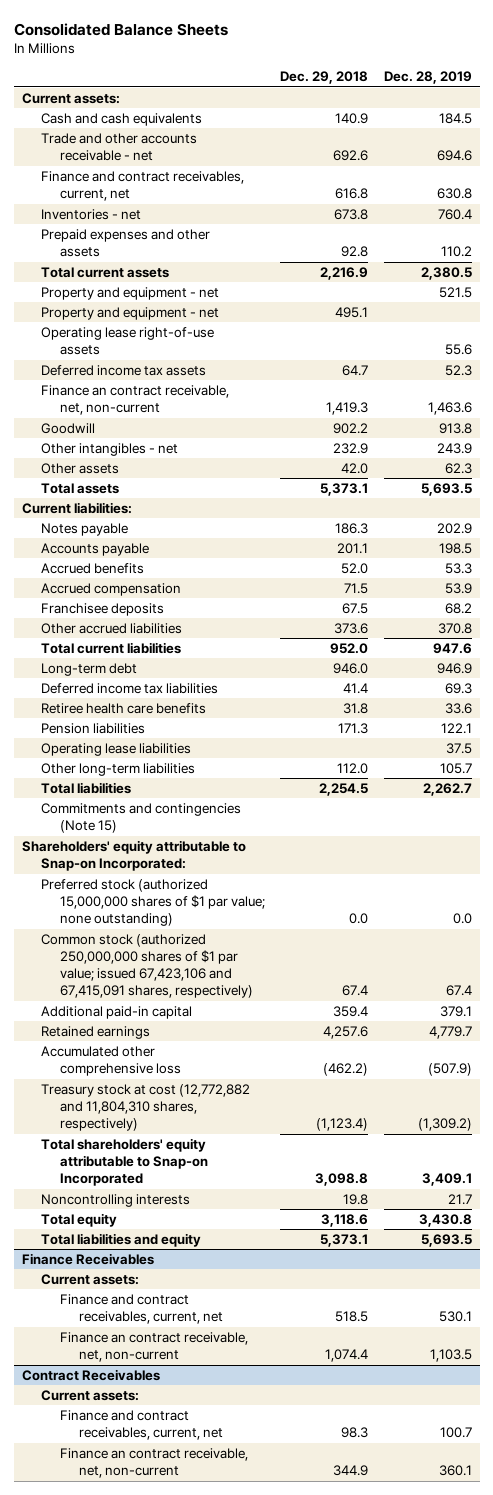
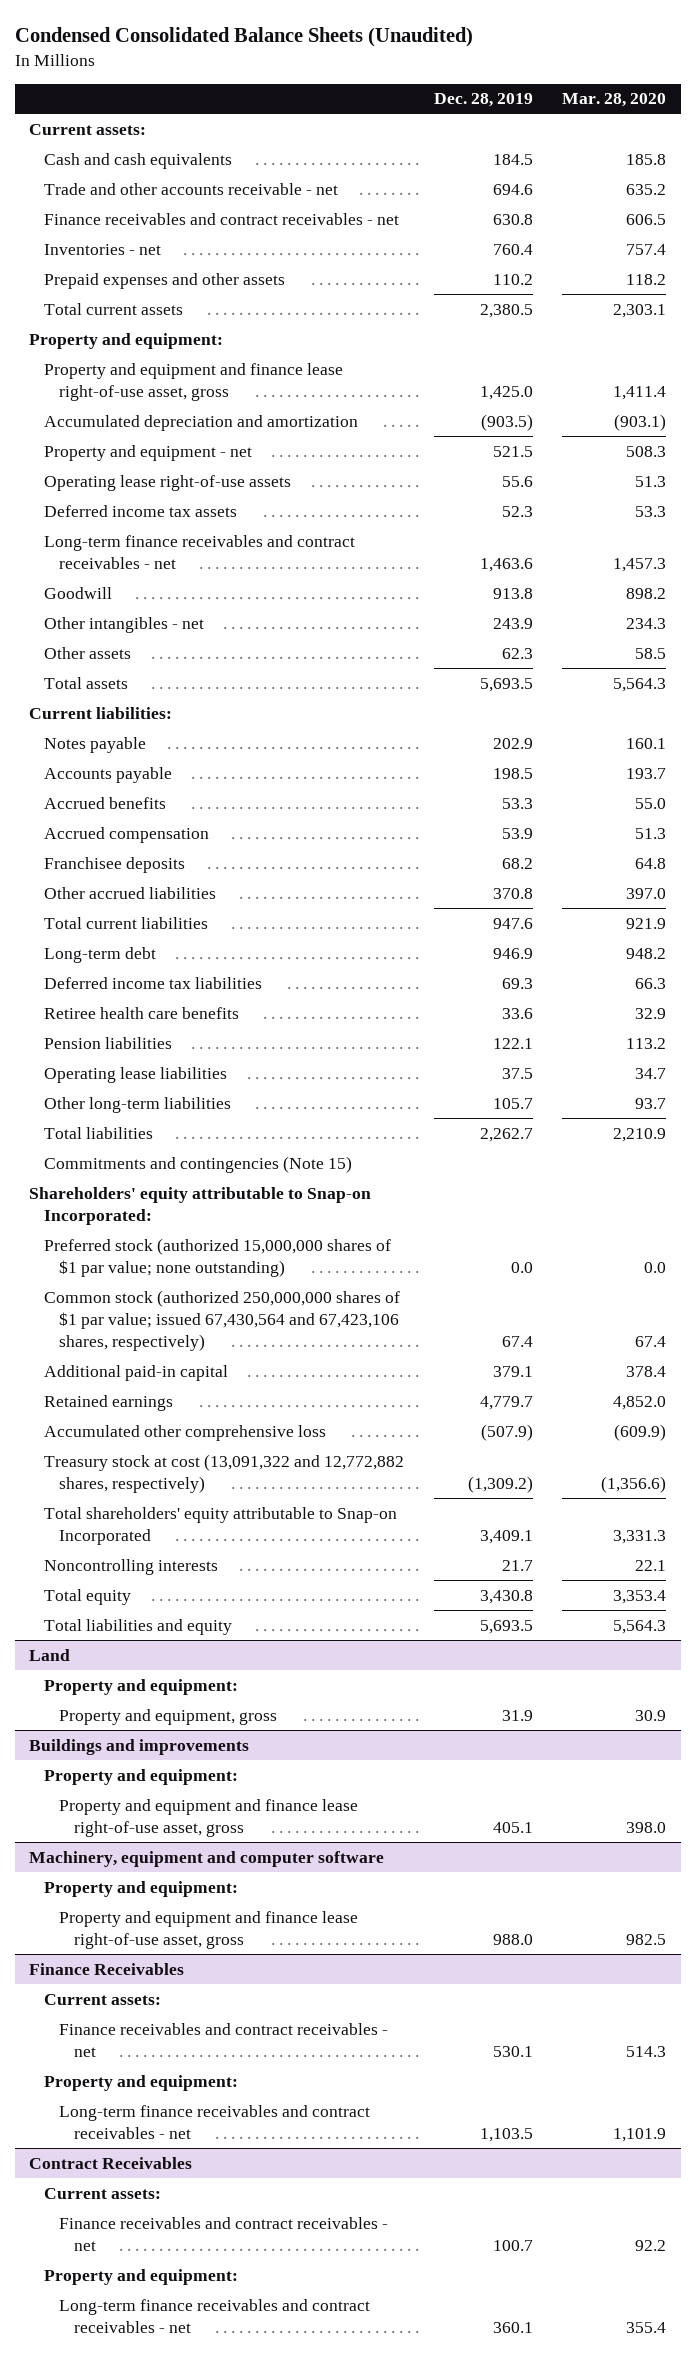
- Consolidated Balance Sheets
+ Condensed Consolidated Balance Sheets (Unaudited)
- | Dec. 29, 2018 | Dec. 28, 2019
+ | Dec. 28, 2019 | Mar. 28, 2020
- Finance and contract receivables, current, net | 616.8 | 630.8
+ Finance receivables and contract receivables - net | 630.8 | 606.5
+ Property and equipment:
+ Property and equipment and finance lease right-of-use asset, gross | 1,425.0 | 1,411.4
+ Accumulated depreciation and amortization | (903.5) | (903.1)
- Property and equipment - net | 495.1 |
- Finance an contract receivable, net, non-current | 1,419.3 | 1,463.6
+ Long-term finance receivables and contract receivables - net | 1,463.6 | 1,457.3
- Common stock (authorized 250,000,000 shares of $1 par value; issued 67,423,106 and 67,415,091 shares, respectively) | 67.4 | 67.4
+ Common stock (authorized 250,000,000 shares of $1 par value; issued 67,430,564 and 67,423,106 shares, respectively) | 67.4 | 67.4
- Treasury stock at cost (12,772,882 and 11,804,310 shares, respectively) | (1,123.4) | (1,309.2)
+ Treasury stock at cost (13,091,322 and 12,772,882 shares, respectively) | (1,309.2) | (1,356.6)
+ Land
+ Property and equipment:
+ Property and equipment, gross | 31.9 | 30.9
+ Buildings and improvements
+ Property and equipment:
+ Property and equipment and finance lease right-of-use asset, gross | 405.1 | 398.0
+ Machinery, equipment and computer software
+ Property and equipment:
+ Property and equipment and finance lease right-of-use asset, gross | 988.0 | 982.5
@ Finance Receivables
- Finance and contract receivables, current, net | 518.5 | 530.1
- Finance an contract receivable, net, non-current | 1,074.4 | 1,103.5
+ Finance receivables and contract receivables - net | 530.1 | 514.3
+ Property and equipment:
+ Long-term finance receivables and contract receivables - net | 1,103.5 | 1,101.9
@ Contract Receivables
- Finance and contract receivables, current, net | 98.3 | 100.7
- Finance an contract receivable, net, non-current | 344.9 | 360.1
+ Finance receivables and contract receivables - net | 100.7 | 92.2
+ Property and equipment:
+ Long-term finance receivables and contract receivables - net | 360.1 | 355.4

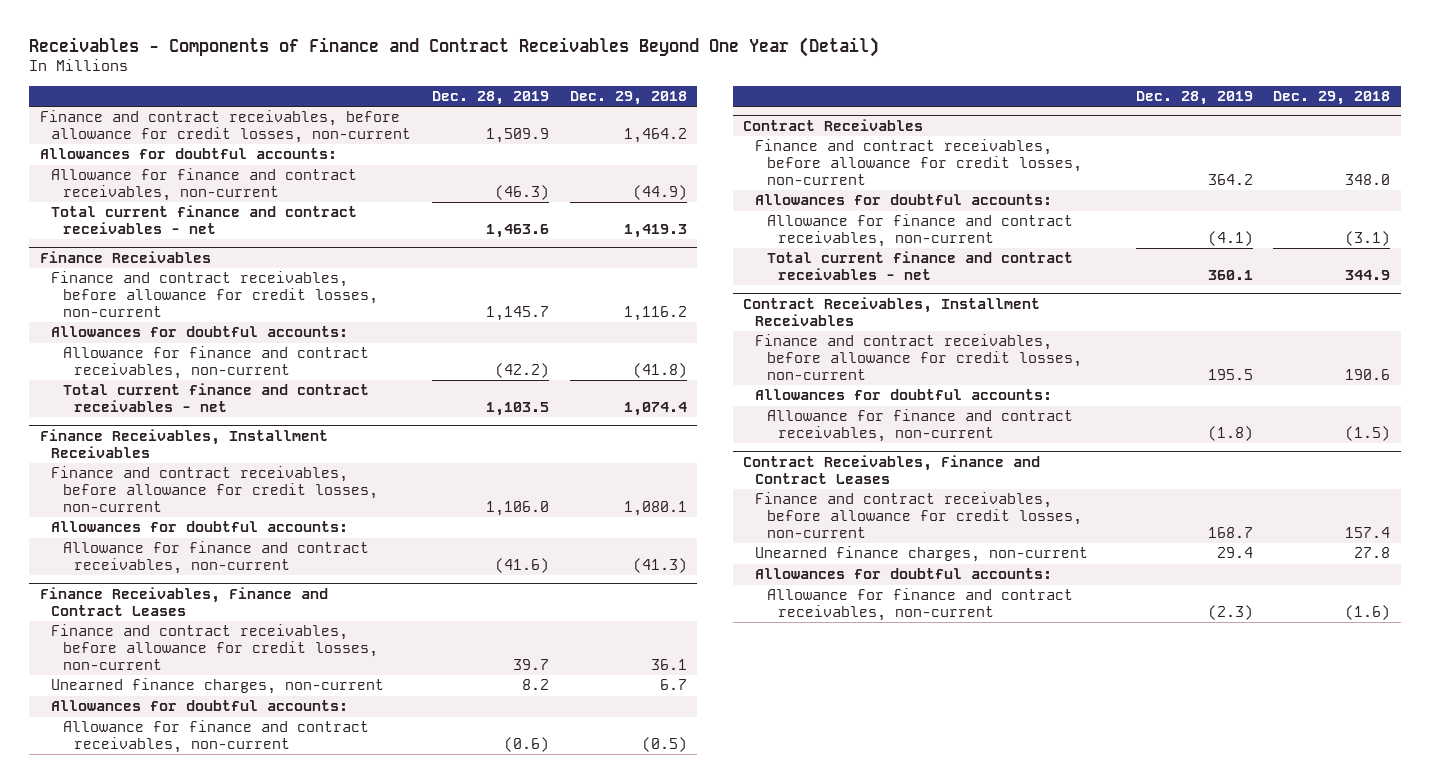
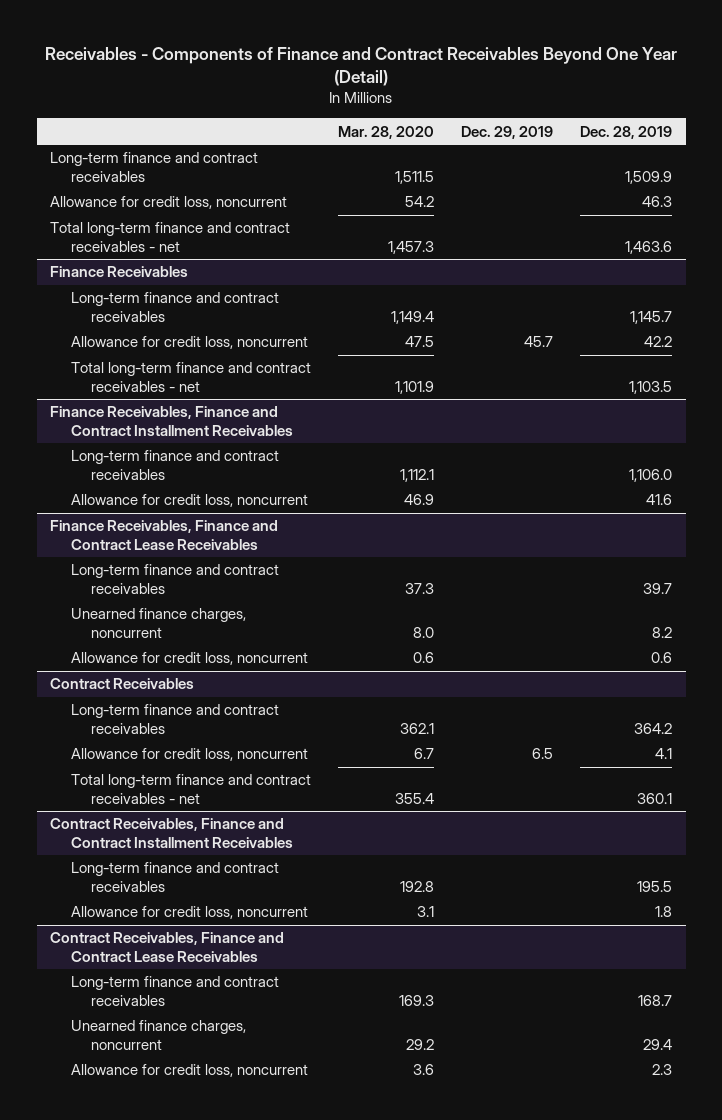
- | Dec. 28, 2019 | Dec. 29, 2018
+ | Mar. 28, 2020 | Dec. 29, 2019 | Dec. 28, 2019
- Finance and contract receivables, before allowance for credit losses, non-current | 1,509.9 | 1,464.2
- Allowances for doubtful accounts:
- Allowance for finance and contract receivables, non-current | (46.3) | (44.9)
- Total current finance and contract receivables - net | 1,463.6 | 1,419.3
+ Long-term finance and contract receivables | 1,511.5 | | 1,509.9
+ Allowance for credit loss, noncurrent | 54.2 | | 46.3
+ Total long-term finance and contract receivables - net | 1,457.3 | | 1,463.6
@ Finance Receivables
- Finance and contract receivables, before allowance for credit losses, non-current | 1,145.7 | 1,116.2
- Allowances for doubtful accounts:
- Allowance for finance and contract receivables, non-current | (42.2) | (41.8)
- Total current finance and contract receivables - net | 1,103.5 | 1,074.4
- Finance Receivables, Installment Receivables
- Finance and contract receivables, before allowance for credit losses, non-current | 1,106.0 | 1,080.1
- Allowances for doubtful accounts:
- Allowance for finance and contract receivables, non-current | (41.6) | (41.3)
- Finance Receivables, Finance and Contract Leases
- Finance and contract receivables, before allowance for credit losses, non-current | 39.7 | 36.1
- Unearned finance charges, non-current | 8.2 | 6.7
- Allowances for doubtful accounts:
- Allowance for finance and contract receivables, non-current | (0.6) | (0.5)
@ Finance Receivables
+ Long-term finance and contract receivables | 1,149.4 | | 1,145.7
+ Allowance for credit loss, noncurrent | 47.5 | 45.7 | 42.2
+ Total long-term finance and contract receivables - net | 1,101.9 | | 1,103.5
+ Finance Receivables, Finance and Contract Installment Receivables
+ Long-term finance and contract receivables | 1,112.1 | | 1,106.0
+ Allowance for credit loss, noncurrent | 46.9 | | 41.6
+ Finance Receivables, Finance and Contract Lease Receivables
+ Long-term finance and contract receivables | 37.3 | | 39.7
+ Unearned finance charges, noncurrent | 8.0 | | 8.2
+ Allowance for credit loss, noncurrent | 0.6 | | 0.6
@ Contract Receivables
- Finance and contract receivables, before allowance for credit losses, non-current | 364.2 | 348.0
- Allowances for doubtful accounts:
- Allowance for finance and contract receivables, non-current | (4.1) | (3.1)
- Total current finance and contract receivables - net | 360.1 | 344.9
- Contract Receivables, Installment Receivables
- Finance and contract receivables, before allowance for credit losses, non-current | 195.5 | 190.6
- Allowances for doubtful accounts:
- Allowance for finance and contract receivables, non-current | (1.8) | (1.5)
- Contract Receivables, Finance and Contract Leases
- Finance and contract receivables, before allowance for credit losses, non-current | 168.7 | 157.4
- Unearned finance charges, non-current | 29.4 | 27.8
- Allowances for doubtful accounts:
- Allowance for finance and contract receivables, non-current | (2.3) | (1.6)
@ Contract Receivables
+ Long-term finance and contract receivables | 362.1 | | 364.2
+ Allowance for credit loss, noncurrent | 6.7 | 6.5 | 4.1
+ Total long-term finance and contract receivables - net | 355.4 | | 360.1
+ Contract Receivables, Finance and Contract Installment Receivables
+ Long-term finance and contract receivables | 192.8 | | 195.5
+ Allowance for credit loss, noncurrent | 3.1 | | 1.8
+ Contract Receivables, Finance and Contract Lease Receivables
+ Long-term finance and contract receivables | 169.3 | | 168.7
+ Unearned finance charges, noncurrent | 29.2 | | 29.4
+ Allowance for credit loss, noncurrent | 3.6 | | 2.3

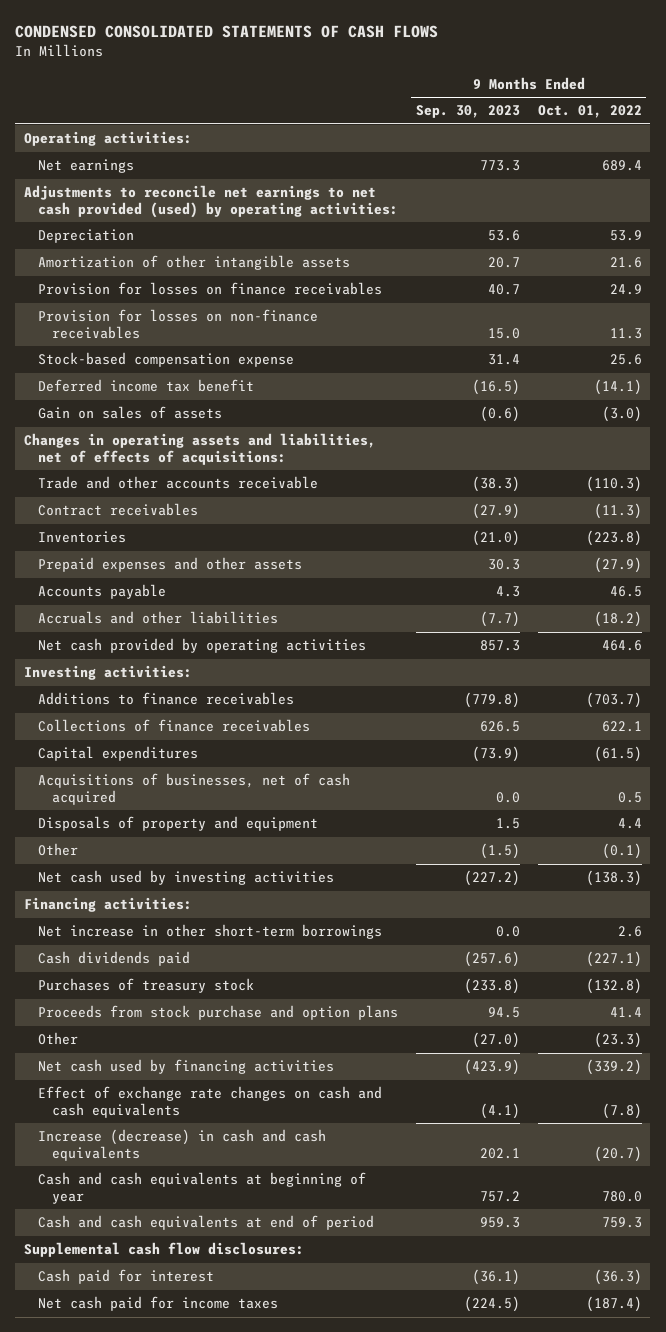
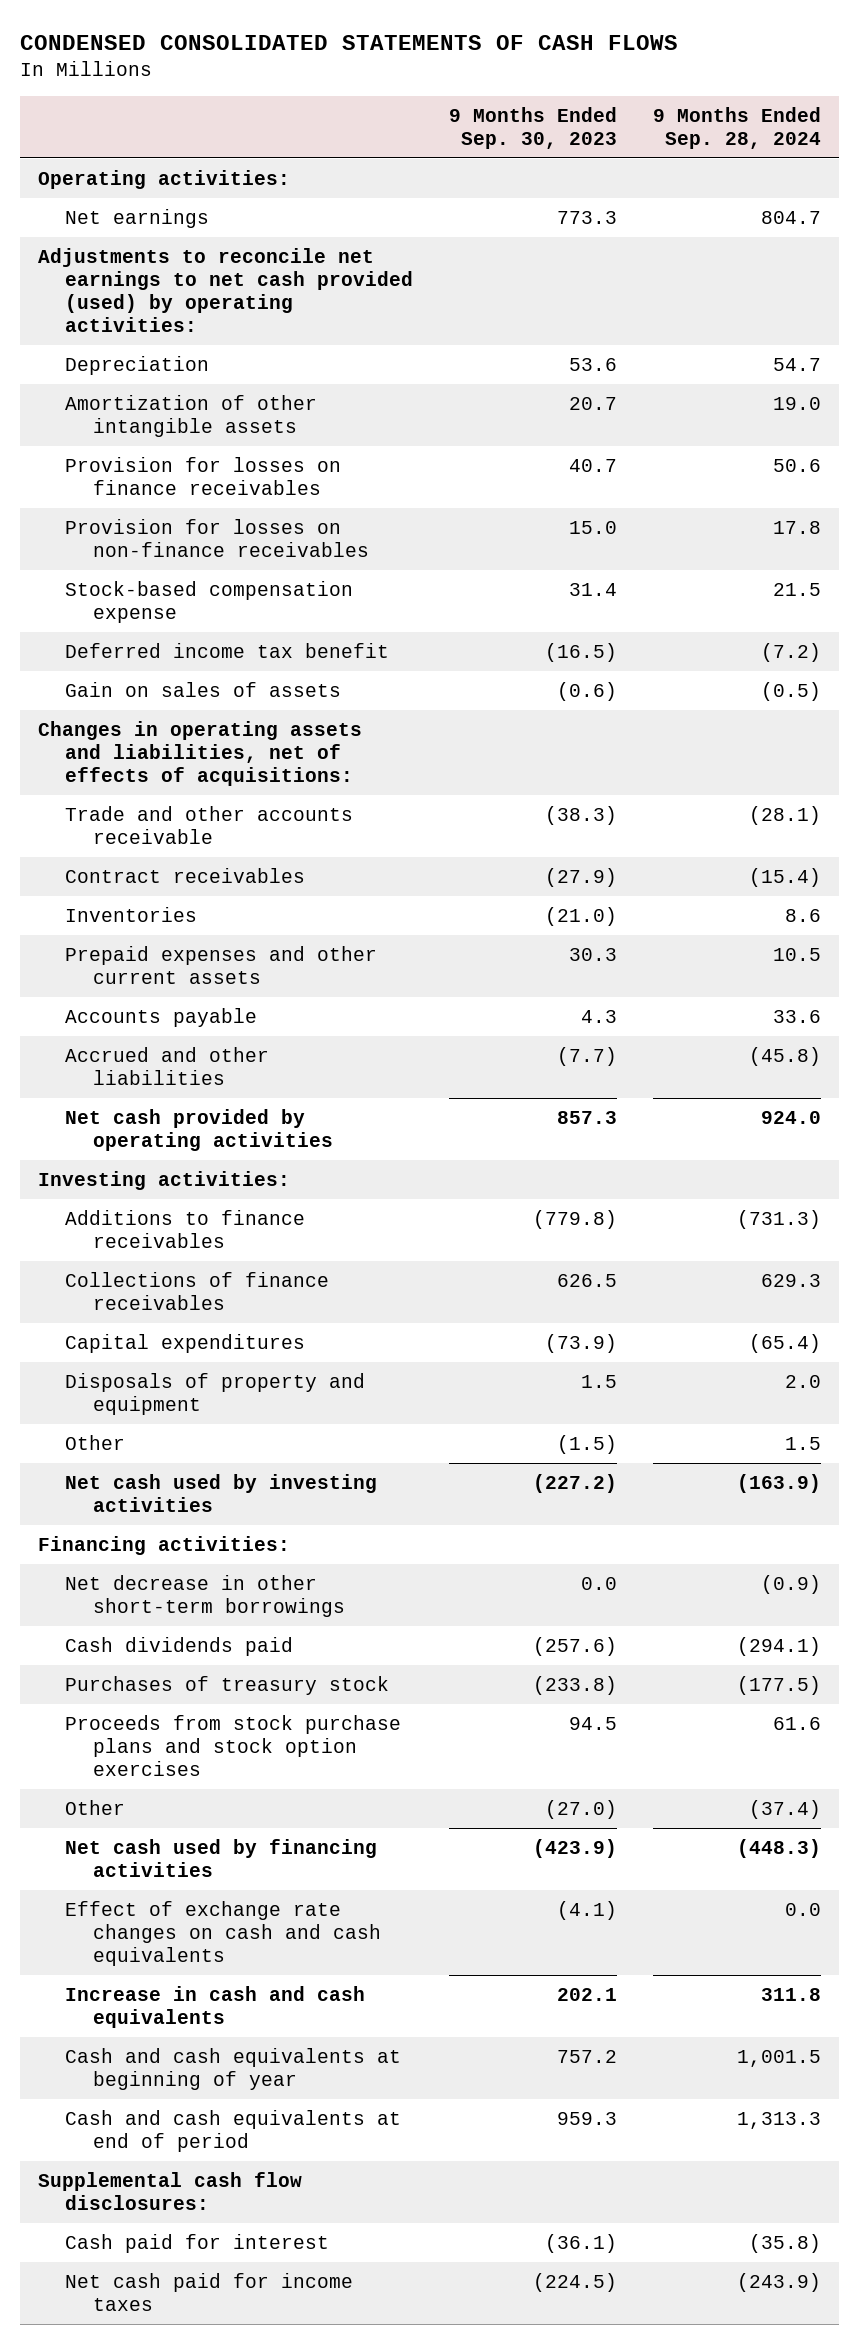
- | 9 Months Ended Sep. 30, 2023 | 9 Months Ended Oct. 01, 2022
+ | 9 Months Ended Sep. 30, 2023 | 9 Months Ended Sep. 28, 2024
- Prepaid expenses and other assets | 30.3 | (27.9)
+ Prepaid expenses and other current assets | 30.3 | 10.5
- Accruals and other liabilities | (7.7) | (18.2)
+ Accrued and other liabilities | (7.7) | (45.8)
- Acquisitions of businesses, net of cash acquired | 0.0 | 0.5
- Net increase in other short-term borrowings | 0.0 | 2.6
+ Net decrease in other short-term borrowings | 0.0 | (0.9)
- Proceeds from stock purchase and option plans | 94.5 | 41.4
+ Proceeds from stock purchase plans and stock option exercises | 94.5 | 61.6
- Increase (decrease) in cash and cash equivalents | 202.1 | (20.7)
+ Increase in cash and cash equivalents | 202.1 | 311.8

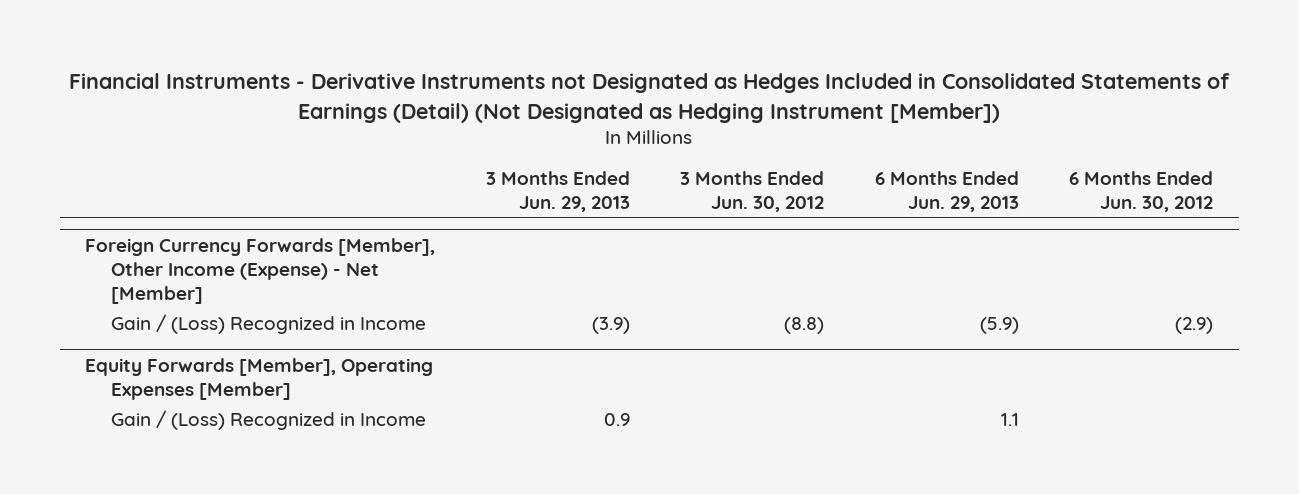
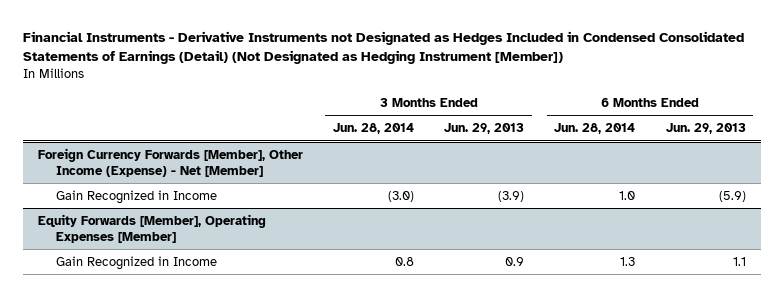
- Financial Instruments - Derivative Instruments not Designated as Hedges Included in Consolidated Statements of Earnings (Detail) (Not Designated as Hedging Instrument [Member])
+ Financial Instruments - Derivative Instruments not Designated as Hedges Included in Condensed Consolidated Statements of Earnings (Detail) (Not Designated as Hedging Instrument [Member])
- | 3 Months Ended Jun. 29, 2013 | 3 Months Ended Jun. 30, 2012 | 6 Months Ended Jun. 29, 2013 | 6 Months Ended Jun. 30, 2012
+ | 3 Months Ended Jun. 28, 2014 | 3 Months Ended Jun. 29, 2013 | 6 Months Ended Jun. 28, 2014 | 6 Months Ended Jun. 29, 2013
@ Foreign Currency Forwards [Member], Other Income (Expense) - Net [Member]
- Gain / (Loss) Recognized in Income | (3.9) | (8.8) | (5.9) | (2.9)
+ Gain Recognized in Income | (3.0) | (3.9) | 1.0 | (5.9)
@ Equity Forwards [Member], Operating Expenses [Member]
- Gain / (Loss) Recognized in Income | 0.9 | | 1.1 |
+ Gain Recognized in Income | 0.8 | 0.9 | 1.3 | 1.1

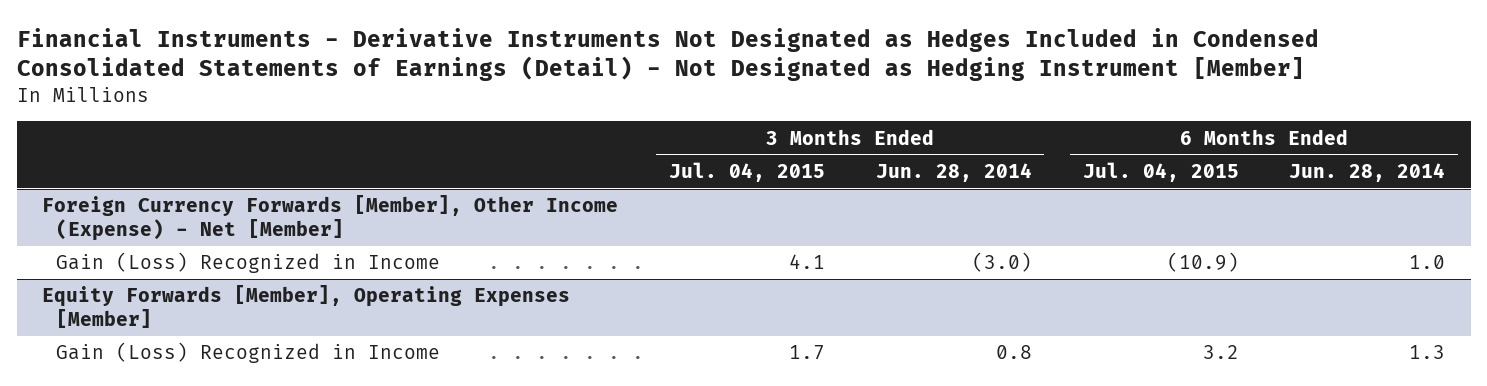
- Financial Instruments - Derivative Instruments not Designated as Hedges Included in Condensed Consolidated Statements of Earnings (Detail) (Not Designated as Hedging Instrument [Member])
+ Financial Instruments - Derivative Instruments Not Designated as Hedges Included in Condensed Consolidated Statements of Earnings (Detail) - Not Designated as Hedging Instrument [Member]
- | 3 Months Ended Jun. 28, 2014 | 3 Months Ended Jun. 29, 2013 | 6 Months Ended Jun. 28, 2014 | 6 Months Ended Jun. 29, 2013
+ | 3 Months Ended Jul. 04, 2015 | 3 Months Ended Jun. 28, 2014 | 6 Months Ended Jul. 04, 2015 | 6 Months Ended Jun. 28, 2014
@ Foreign Currency Forwards [Member], Other Income (Expense) - Net [Member]
- Gain Recognized in Income | (3.0) | (3.9) | 1.0 | (5.9)
+ Gain (Loss) Recognized in Income | 4.1 | (3.0) | (10.9) | 1.0
@ Equity Forwards [Member], Operating Expenses [Member]
- Gain Recognized in Income | 0.8 | 0.9 | 1.3 | 1.1
+ Gain (Loss) Recognized in Income | 1.7 | 0.8 | 3.2 | 1.3

